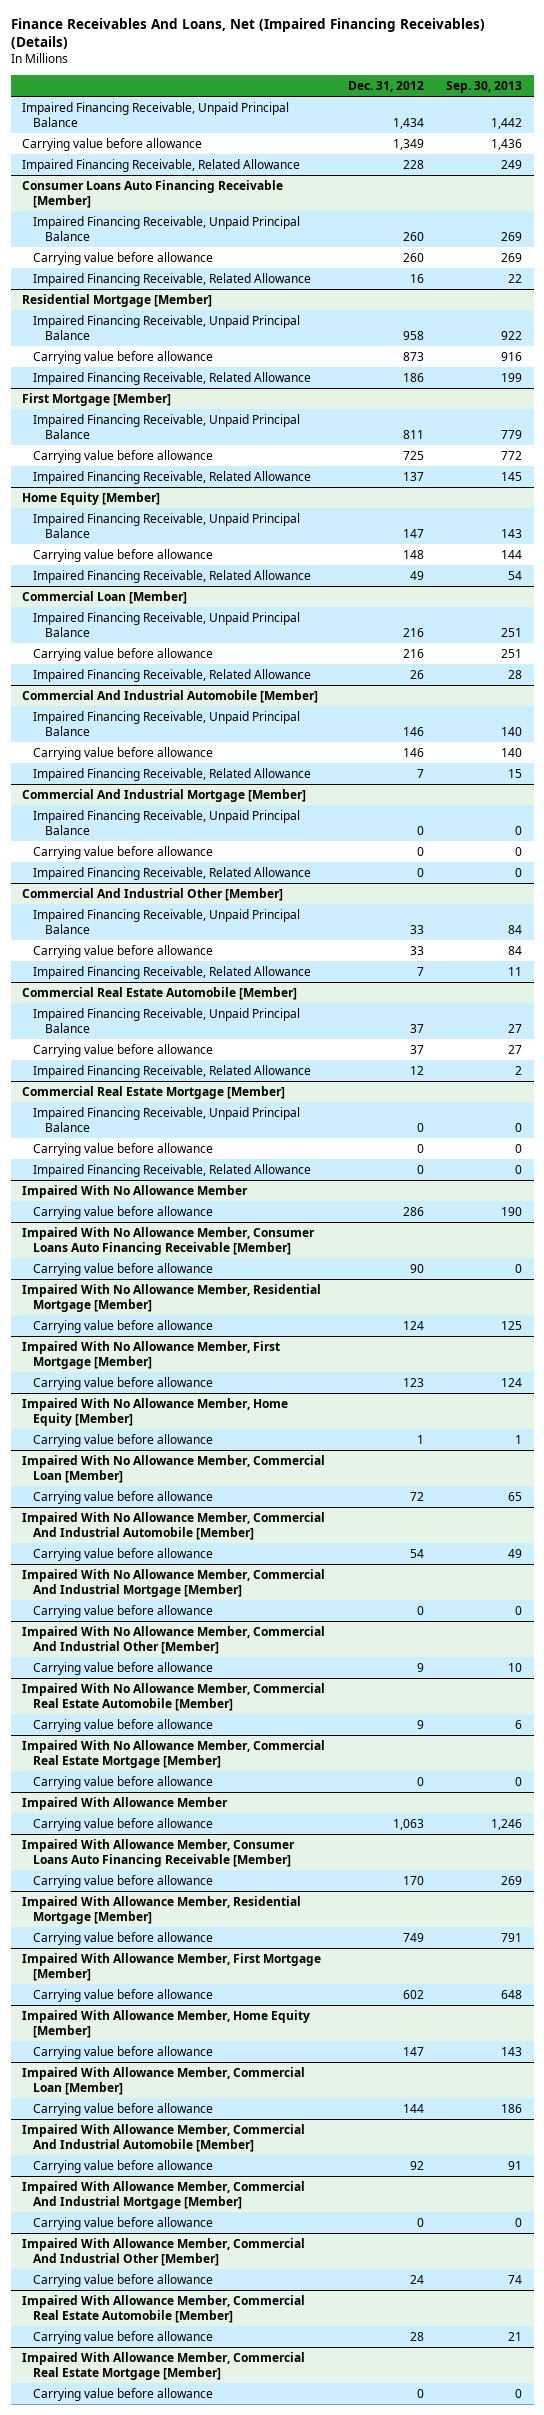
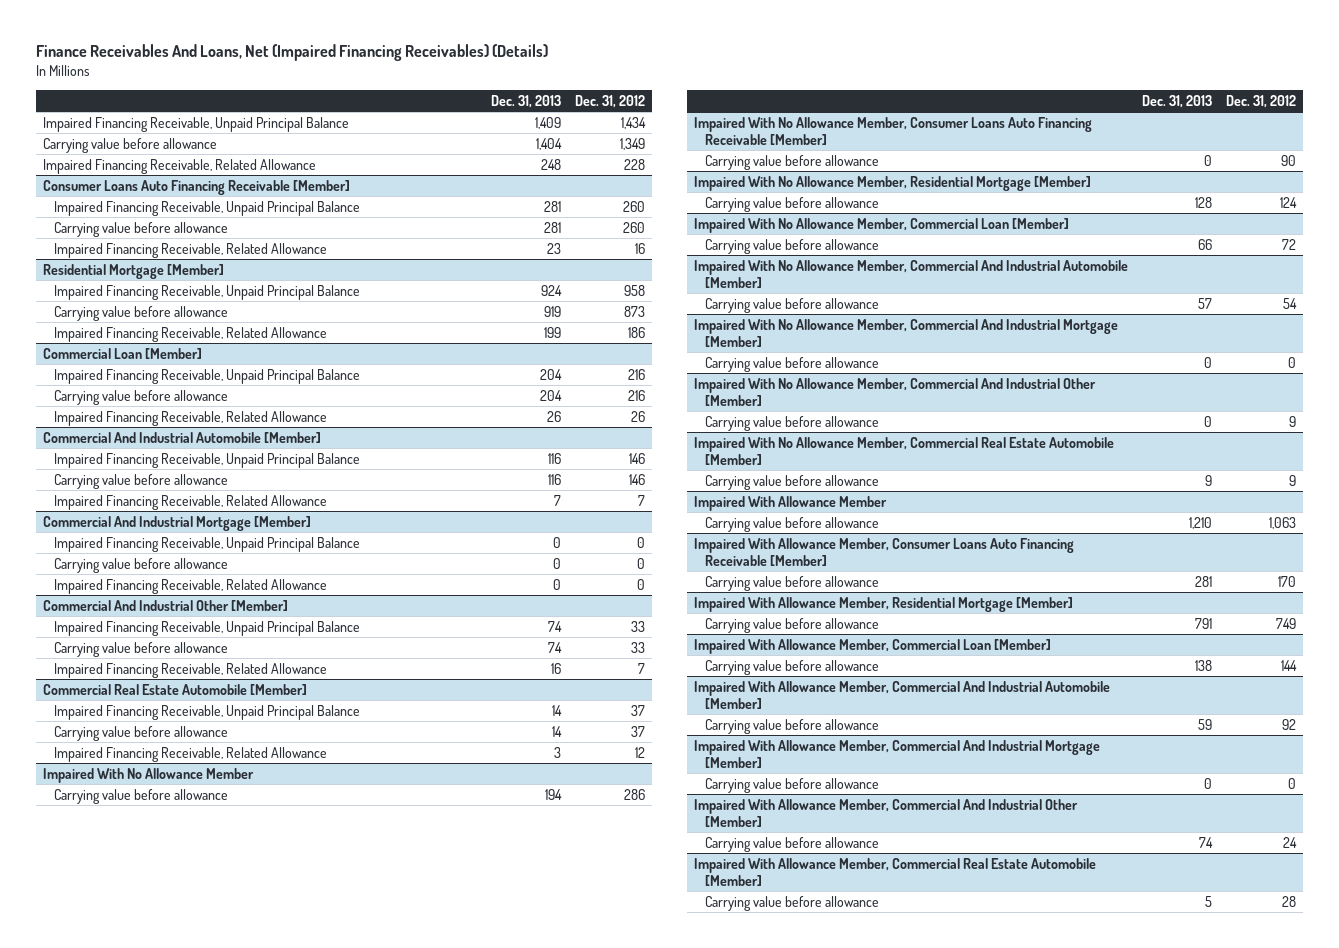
- | Dec. 31, 2012 | Sep. 30, 2013
+ | Dec. 31, 2013 | Dec. 31, 2012
- First Mortgage [Member]
- Impaired Financing Receivable, Unpaid Principal Balance | 811 | 779
- Carrying value before allowance | 725 | 772
- Impaired Financing Receivable, Related Allowance | 137 | 145
- Home Equity [Member]
- Impaired Financing Receivable, Unpaid Principal Balance | 147 | 143
- Carrying value before allowance | 148 | 144
- Impaired Financing Receivable, Related Allowance | 49 | 54
- Commercial Real Estate Mortgage [Member]
- Impaired Financing Receivable, Unpaid Principal Balance | 0 | 0
- Carrying value before allowance | 0 | 0
- Impaired Financing Receivable, Related Allowance | 0 | 0
- Impaired With No Allowance Member, First Mortgage [Member]
- Carrying value before allowance | 123 | 124
- Impaired With No Allowance Member, Home Equity [Member]
- Carrying value before allowance | 1 | 1
- Impaired With No Allowance Member, Commercial Real Estate Mortgage [Member]
- Carrying value before allowance | 0 | 0
- Impaired With Allowance Member, First Mortgage [Member]
- Carrying value before allowance | 602 | 648
- Impaired With Allowance Member, Home Equity [Member]
- Carrying value before allowance | 147 | 143
- Impaired With Allowance Member, Commercial Real Estate Mortgage [Member]
- Carrying value before allowance | 0 | 0

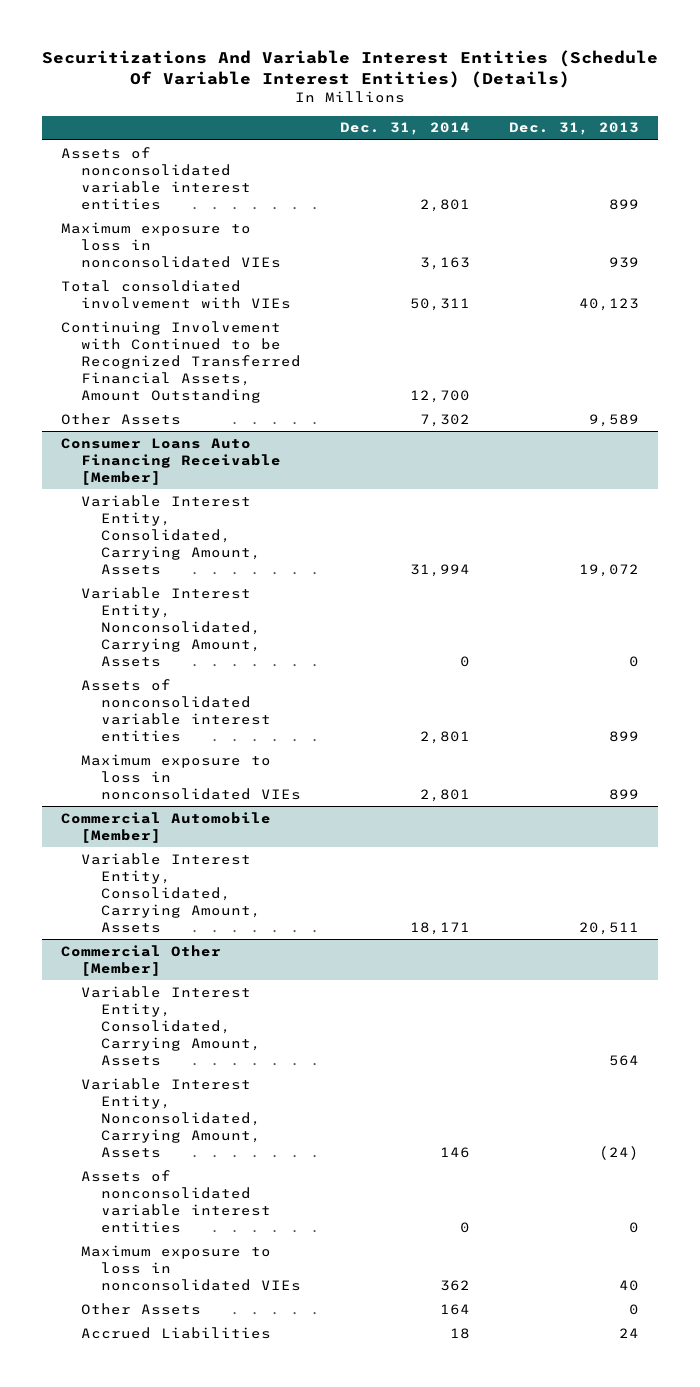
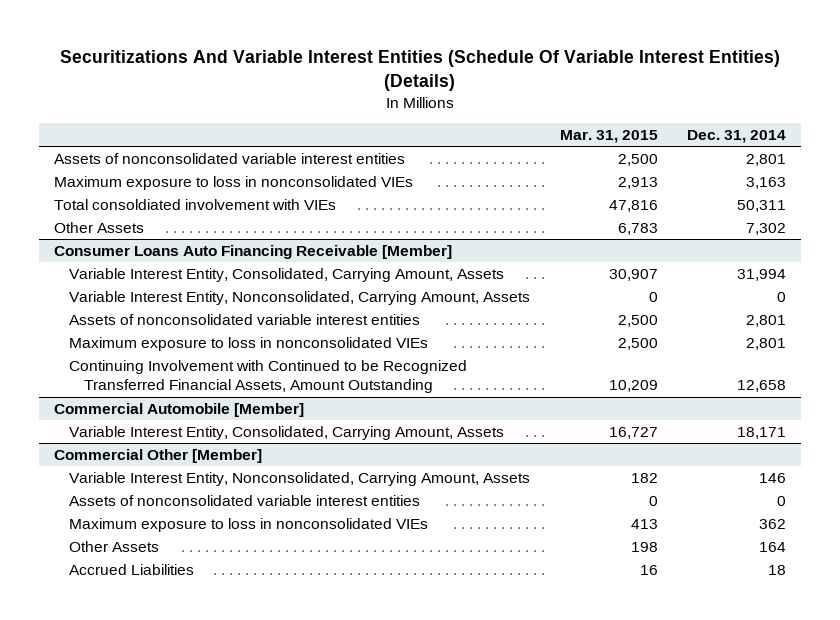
- | Dec. 31, 2014 | Dec. 31, 2013
+ | Mar. 31, 2015 | Dec. 31, 2014
- Continuing Involvement with Continued to be Recognized Transferred Financial Assets, Amount Outstanding | 12,700 |
@ Consumer Loans Auto Financing Receivable [Member]
+ Continuing Involvement with Continued to be Recognized Transferred Financial Assets, Amount Outstanding | 10,209 | 12,658
@ Commercial Other [Member]
- Variable Interest Entity, Consolidated, Carrying Amount, Assets | | 564

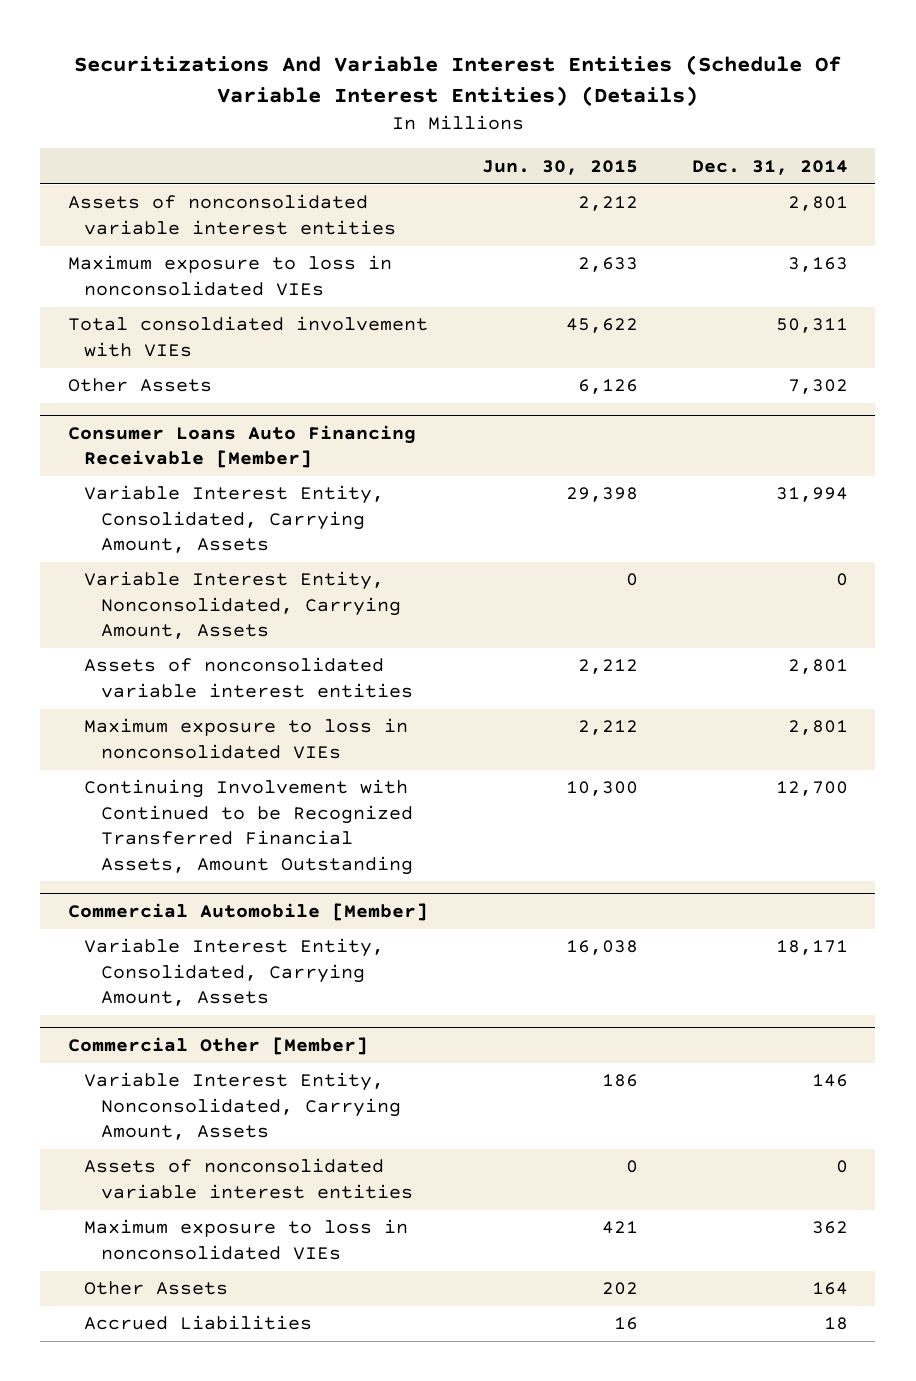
- | Mar. 31, 2015 | Dec. 31, 2014
+ | Jun. 30, 2015 | Dec. 31, 2014
@ Consumer Loans Auto Financing Receivable [Member]
- Continuing Involvement with Continued to be Recognized Transferred Financial Assets, Amount Outstanding | 10,209 | 12,658
+ Continuing Involvement with Continued to be Recognized Transferred Financial Assets, Amount Outstanding | 10,300 | 12,700

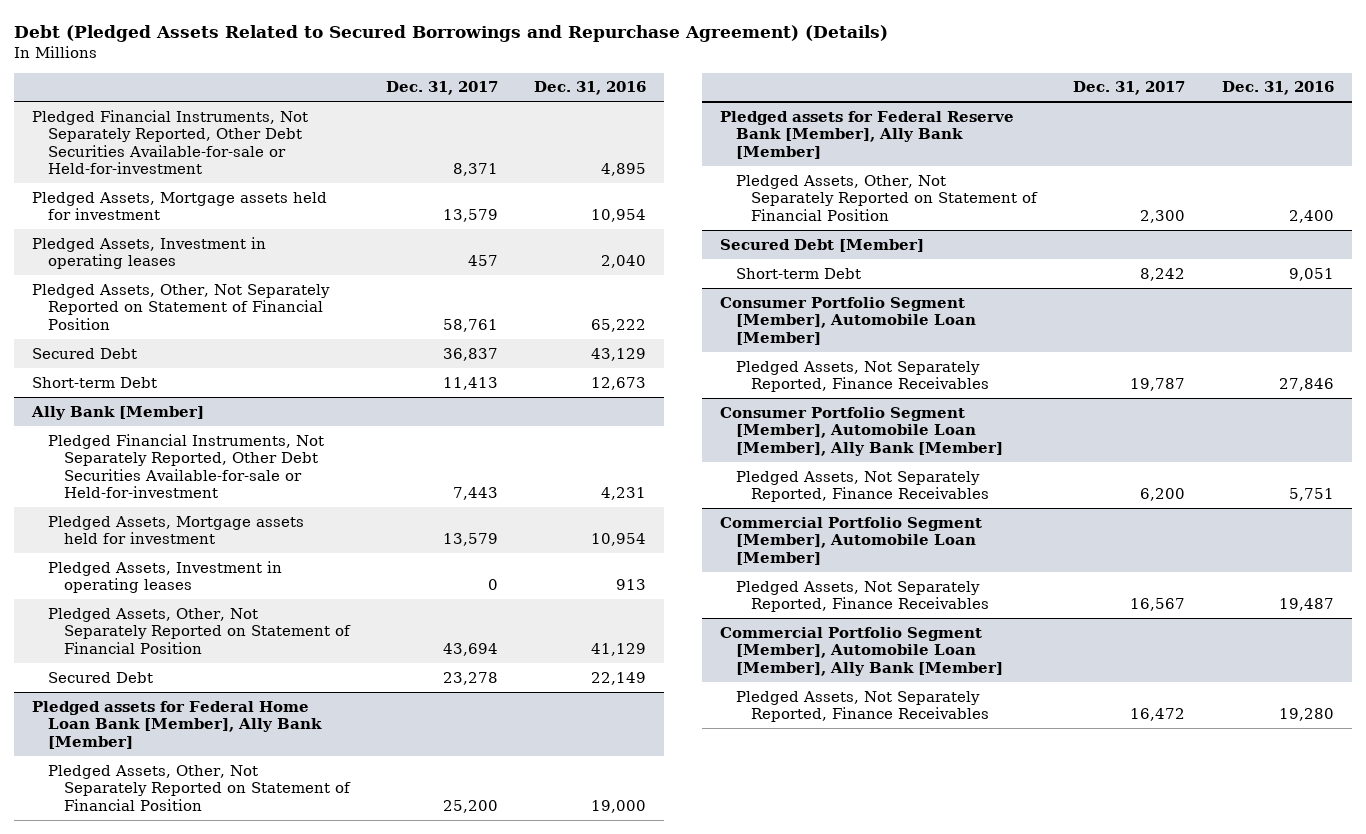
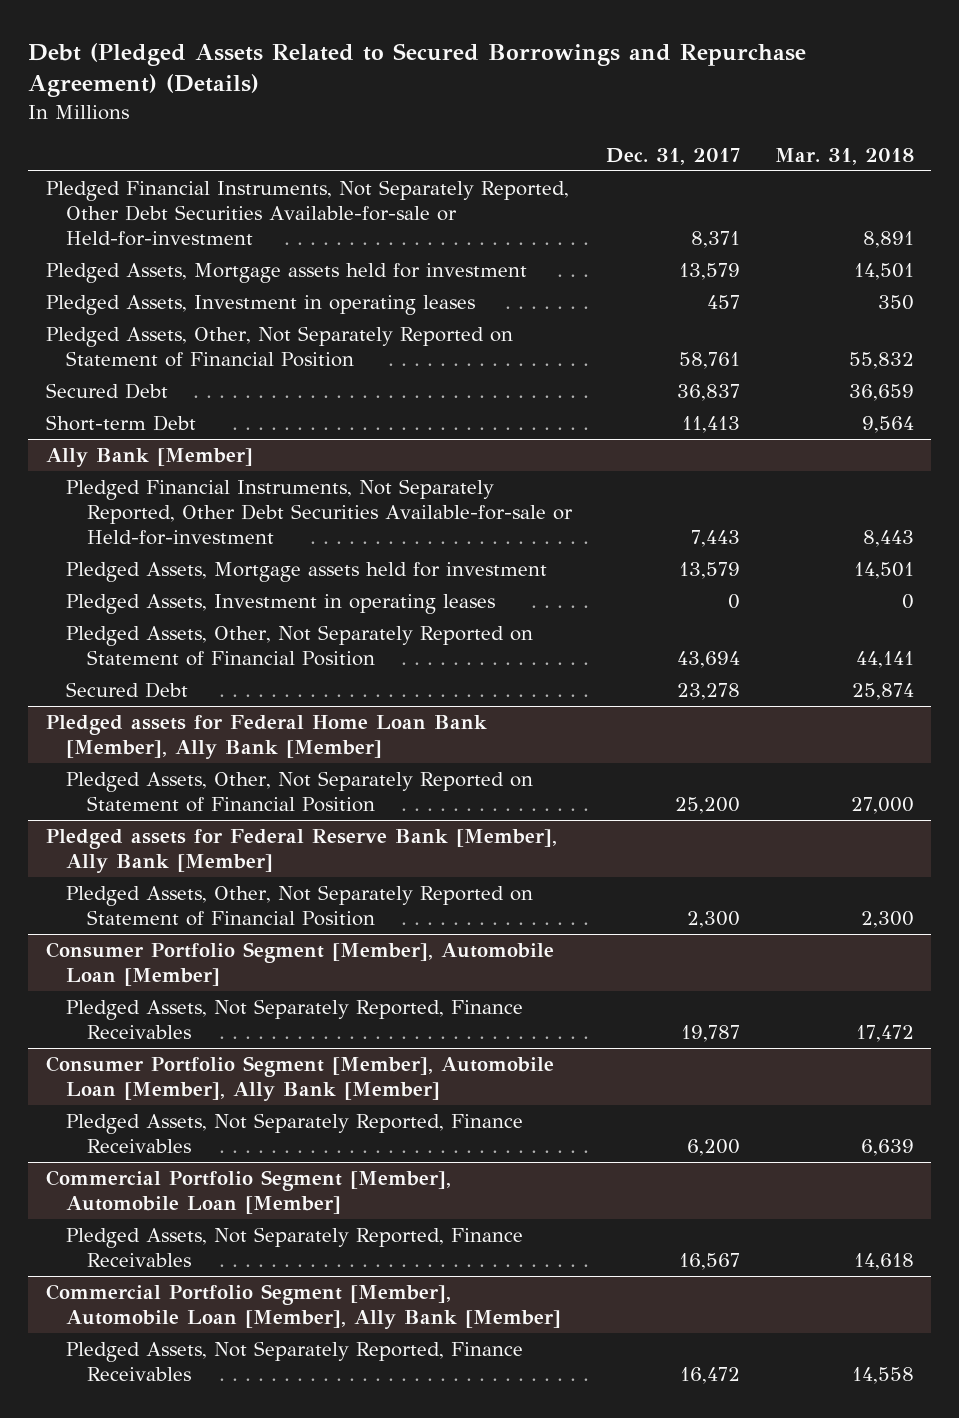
- | Dec. 31, 2017 | Dec. 31, 2016
+ | Dec. 31, 2017 | Mar. 31, 2018
- Secured Debt [Member]
- Short-term Debt | 8,242 | 9,051

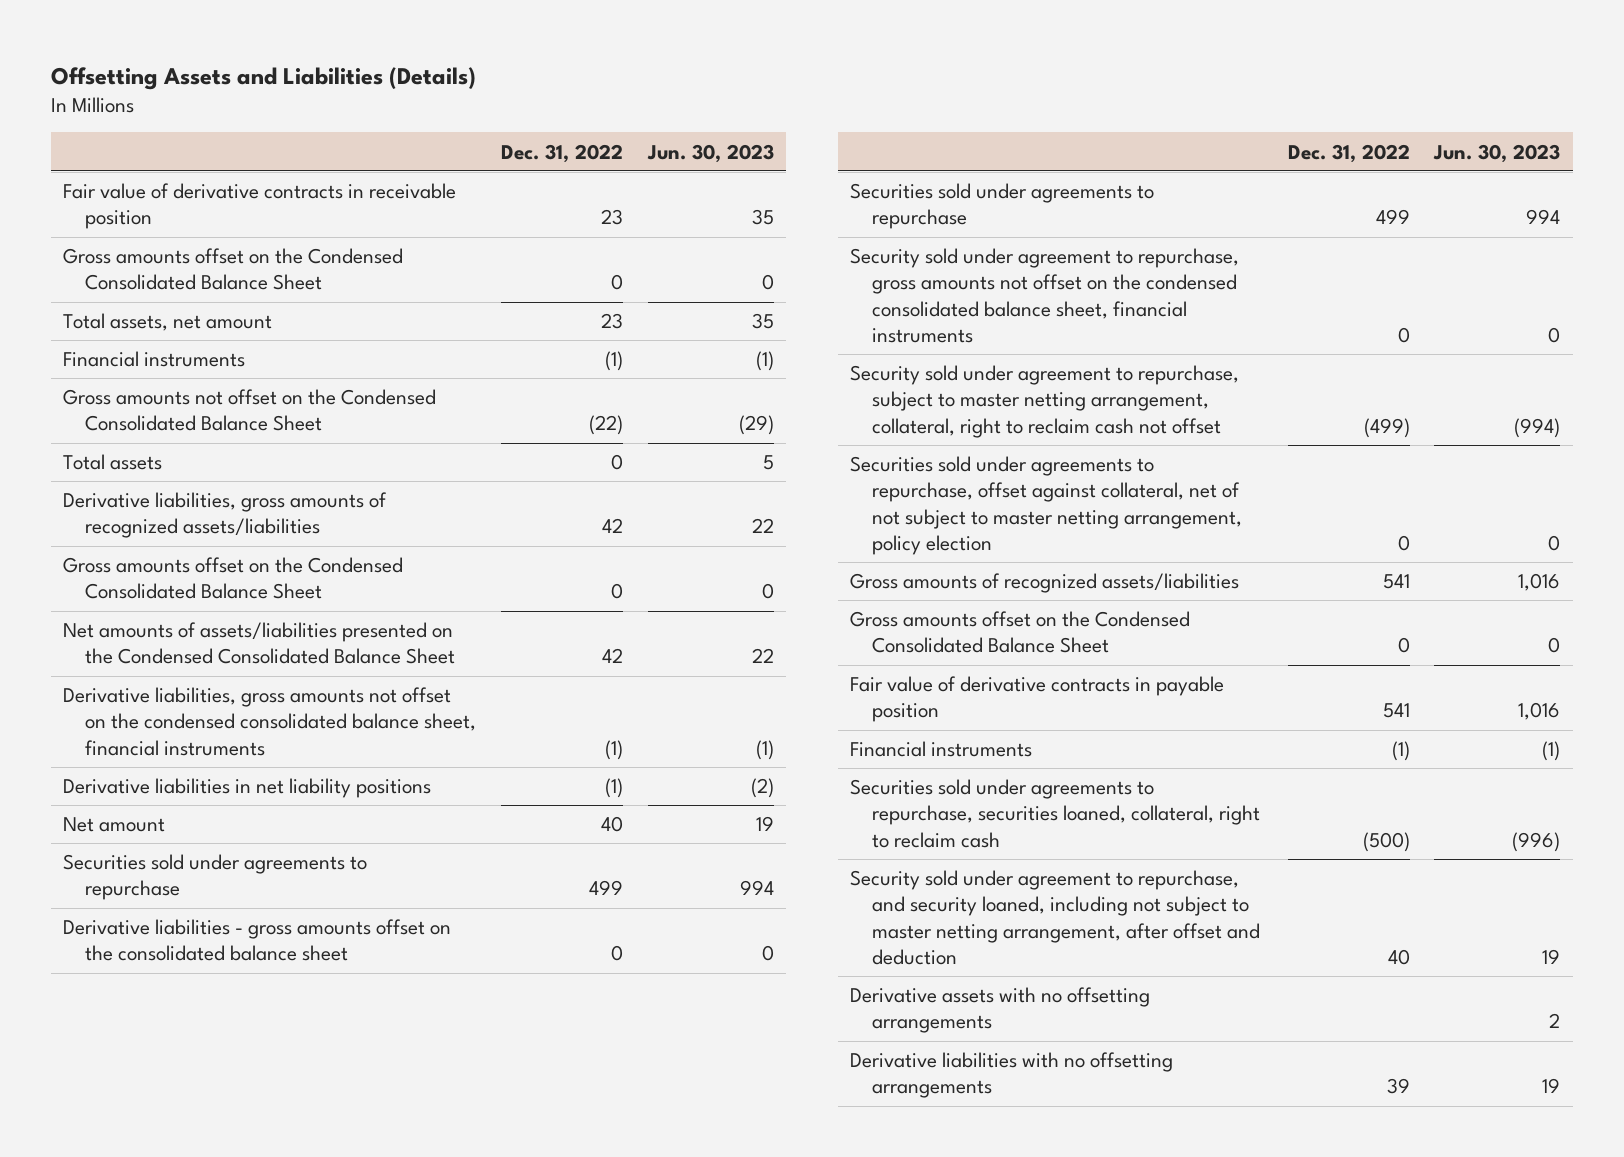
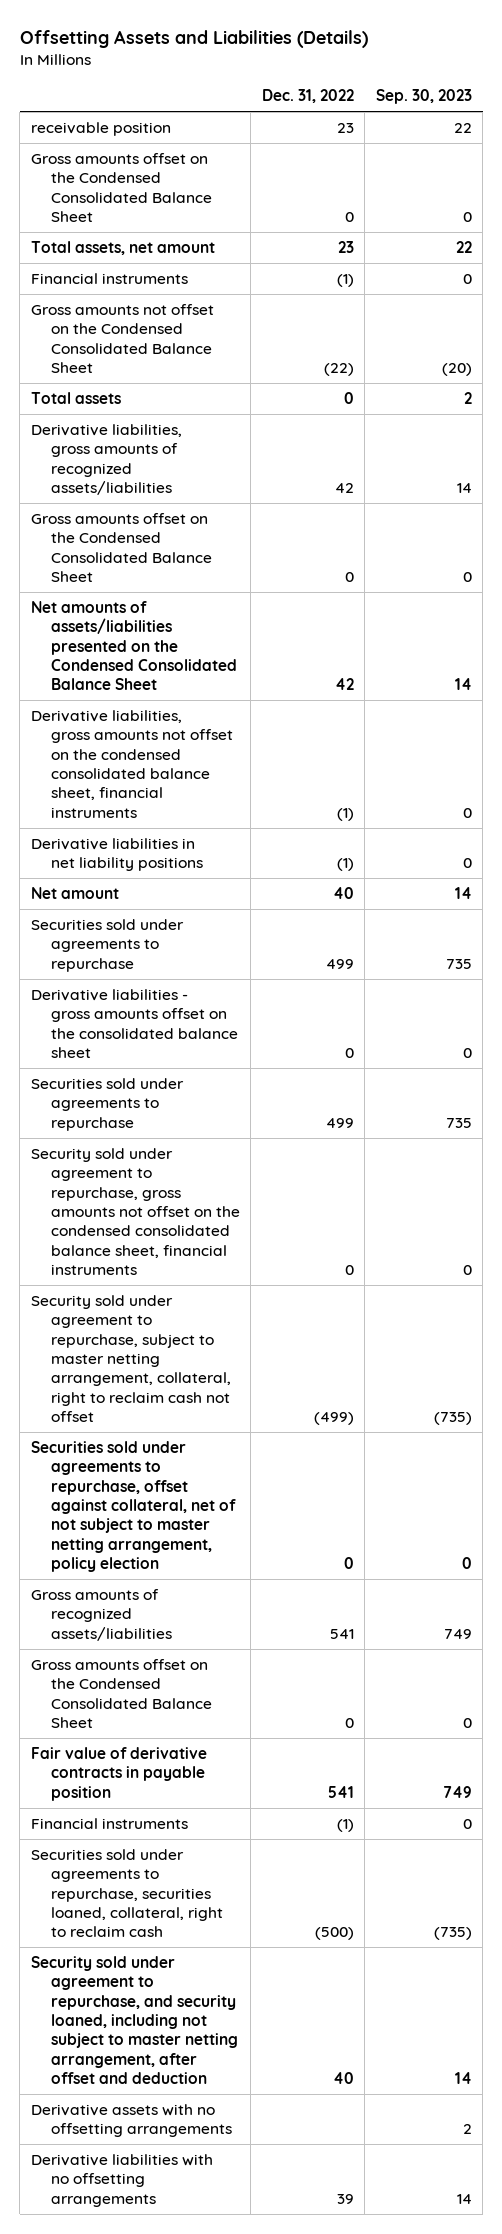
- | Dec. 31, 2022 | Jun. 30, 2023
+ | Dec. 31, 2022 | Sep. 30, 2023
- Fair value of derivative contracts in receivable position | 23 | 35
+ receivable position | 23 | 22

